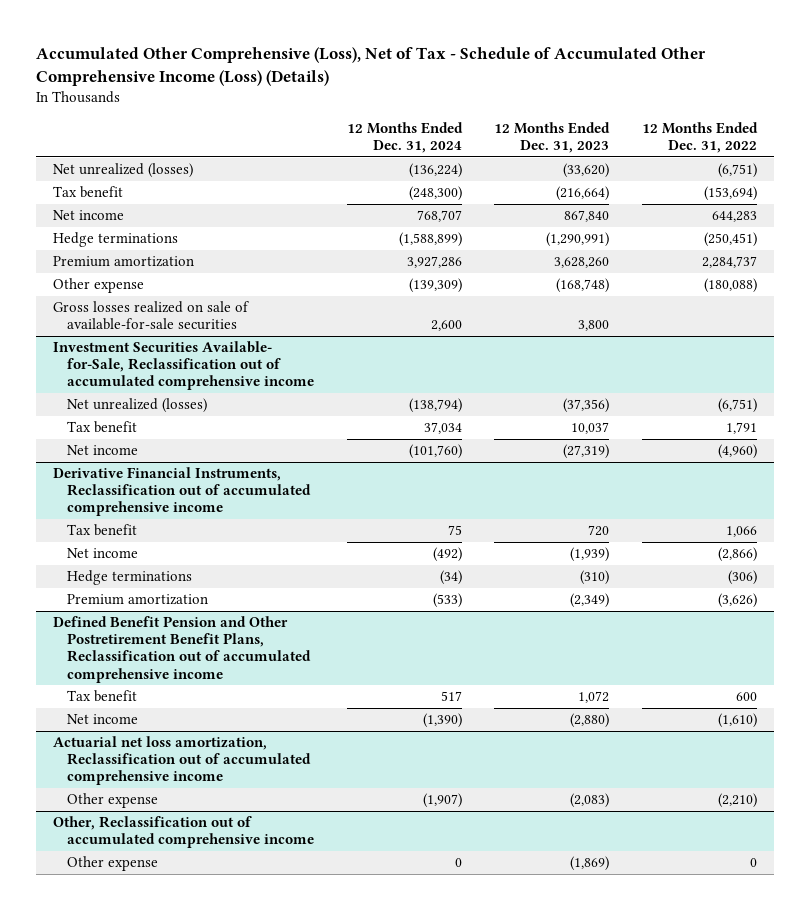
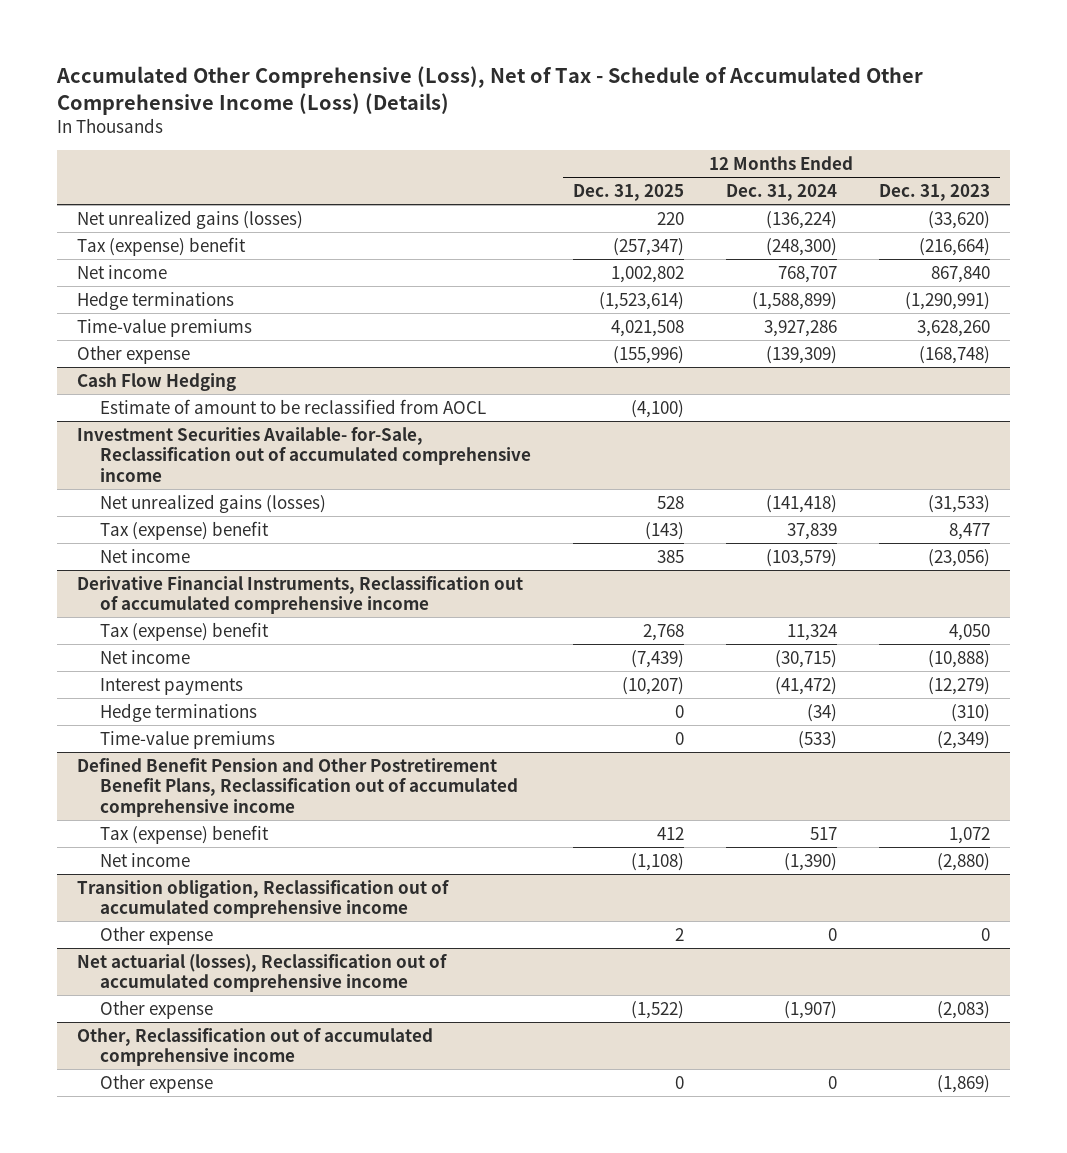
- | 12 Months Ended Dec. 31, 2024 | 12 Months Ended Dec. 31, 2023 | 12 Months Ended Dec. 31, 2022
+ | 12 Months Ended Dec. 31, 2025 | 12 Months Ended Dec. 31, 2024 | 12 Months Ended Dec. 31, 2023
- Net unrealized (losses) | (136,224) | (33,620) | (6,751)
- Tax benefit | (248,300) | (216,664) | (153,694)
+ Net unrealized gains (losses) | 220 | (136,224) | (33,620)
+ Tax (expense) benefit | (257,347) | (248,300) | (216,664)
- Premium amortization | 3,927,286 | 3,628,260 | 2,284,737
+ Time-value premiums | 4,021,508 | 3,927,286 | 3,628,260
- Gross losses realized on sale of available-for-sale securities | 2,600 | 3,800 |
+ Cash Flow Hedging
+ Estimate of amount to be reclassified from AOCL | (4,100) | |
@ Investment Securities Available- for-Sale, Reclassification out of accumulated comprehensive income
- Net unrealized (losses) | (138,794) | (37,356) | (6,751)
- Tax benefit | 37,034 | 10,037 | 1,791
- Net income | (101,760) | (27,319) | (4,960)
+ Net unrealized gains (losses) | 528 | (141,418) | (31,533)
+ Tax (expense) benefit | (143) | 37,839 | 8,477
+ Net income | 385 | (103,579) | (23,056)
@ Derivative Financial Instruments, Reclassification out of accumulated comprehensive income
- Tax benefit | 75 | 720 | 1,066
- Net income | (492) | (1,939) | (2,866)
+ Tax (expense) benefit | 2,768 | 11,324 | 4,050
+ Net income | (7,439) | (30,715) | (10,888)
+ Interest payments | (10,207) | (41,472) | (12,279)
- Premium amortization | (533) | (2,349) | (3,626)
+ Time-value premiums | 0 | (533) | (2,349)
@ Defined Benefit Pension and Other Postretirement Benefit Plans, Reclassification out of accumulated comprehensive income
- Tax benefit | 517 | 1,072 | 600
+ Tax (expense) benefit | 412 | 517 | 1,072
- Actuarial net loss amortization, Reclassification out of accumulated comprehensive income
+ Transition obligation, Reclassification out of accumulated comprehensive income
+ Other expense | 2 | 0 | 0
+ Net actuarial (losses), Reclassification out of accumulated comprehensive income

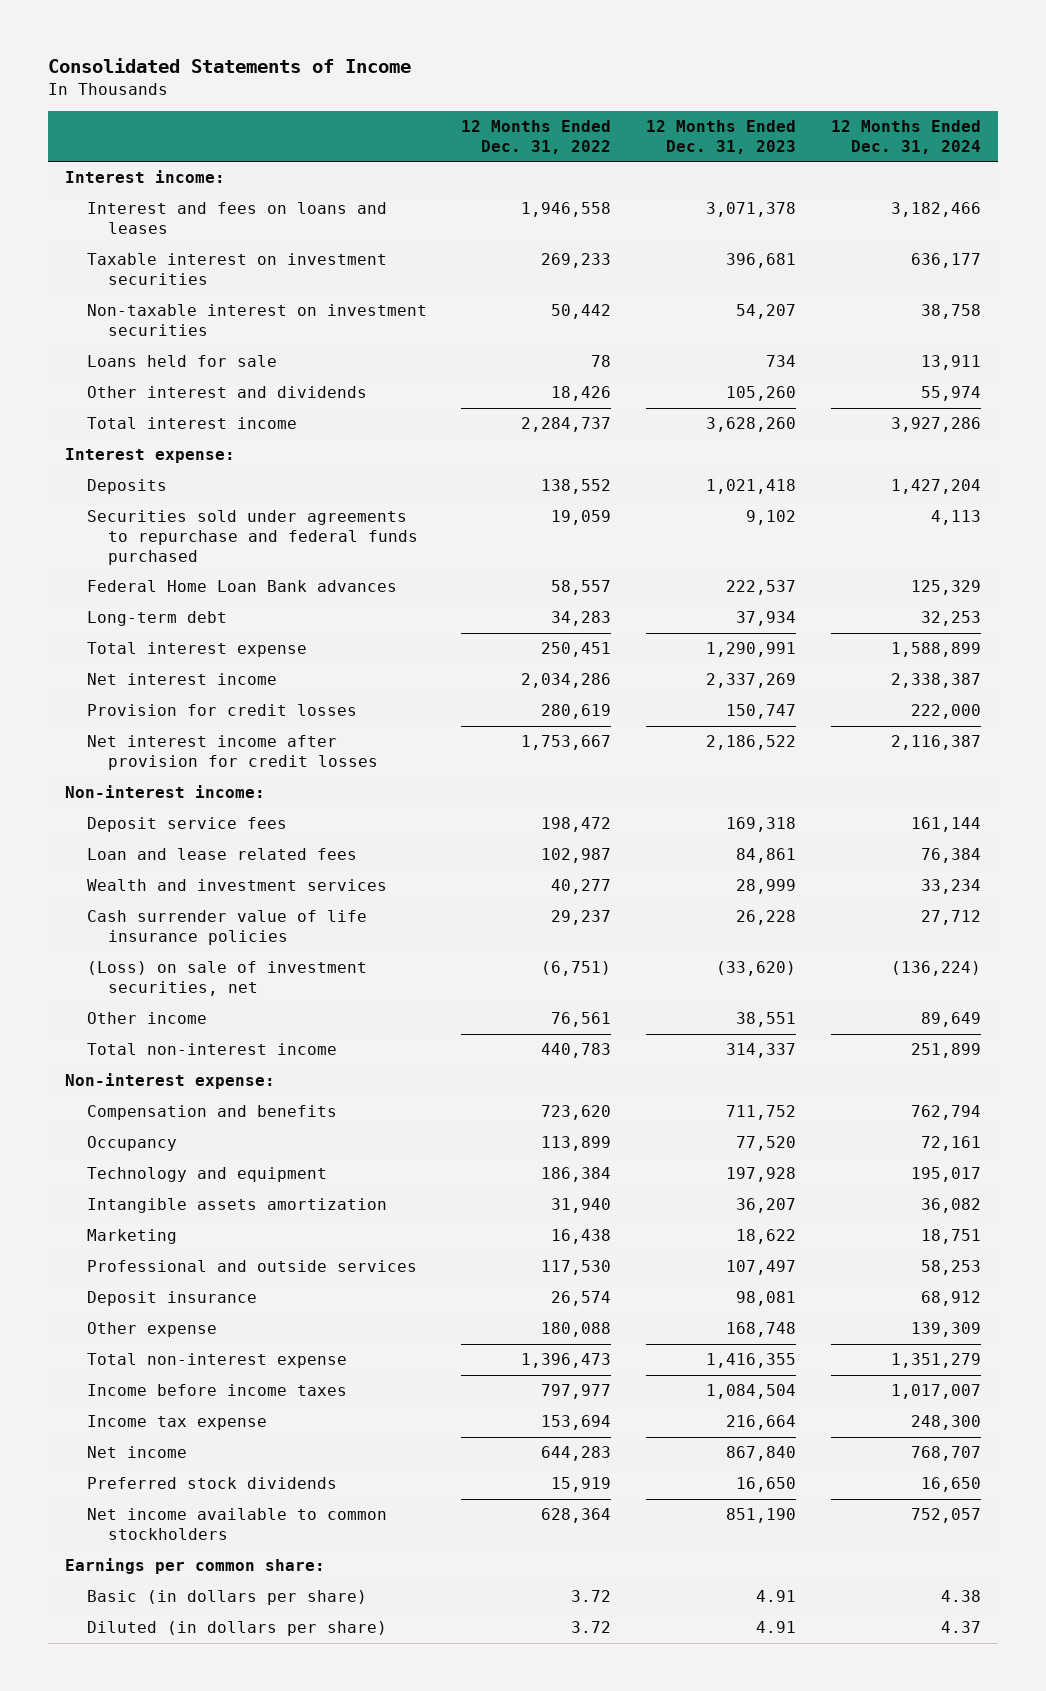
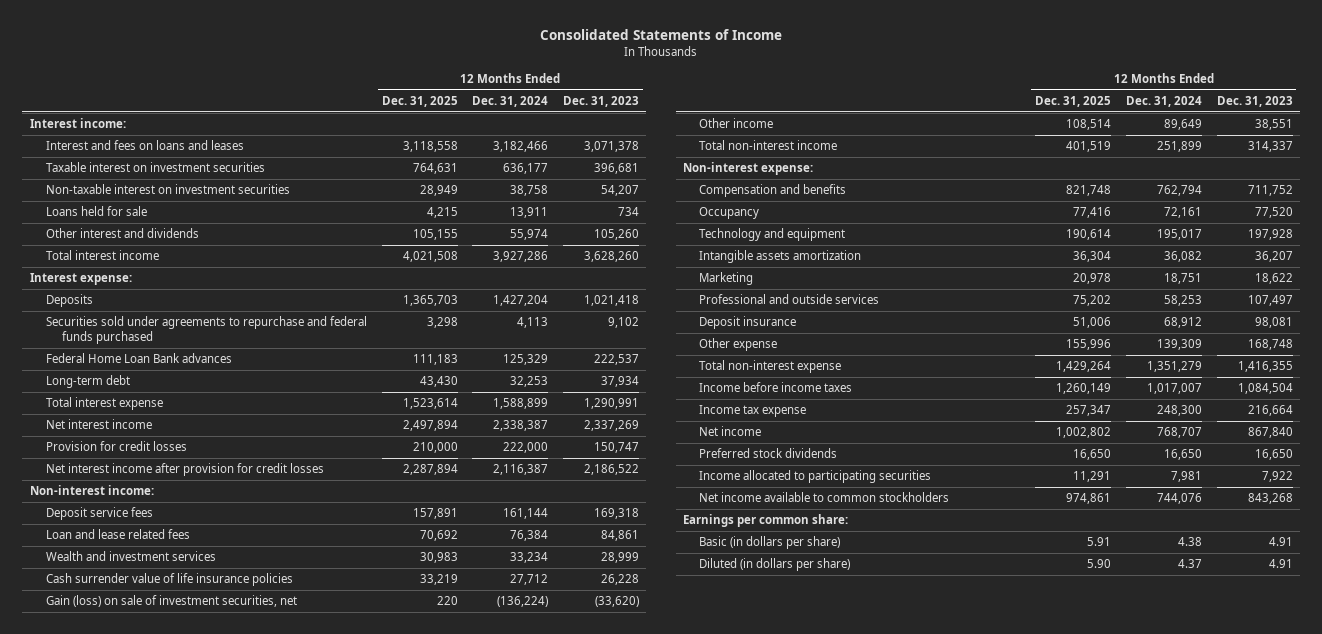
- | 12 Months Ended Dec. 31, 2022 | 12 Months Ended Dec. 31, 2023 | 12 Months Ended Dec. 31, 2024
+ | 12 Months Ended Dec. 31, 2025 | 12 Months Ended Dec. 31, 2024 | 12 Months Ended Dec. 31, 2023
- (Loss) on sale of investment securities, net | (6,751) | (33,620) | (136,224)
+ Gain (loss) on sale of investment securities, net | 220 | (136,224) | (33,620)
- Net income available to common stockholders | 628,364 | 851,190 | 752,057
+ Income allocated to participating securities | 11,291 | 7,981 | 7,922
+ Net income available to common stockholders | 974,861 | 744,076 | 843,268

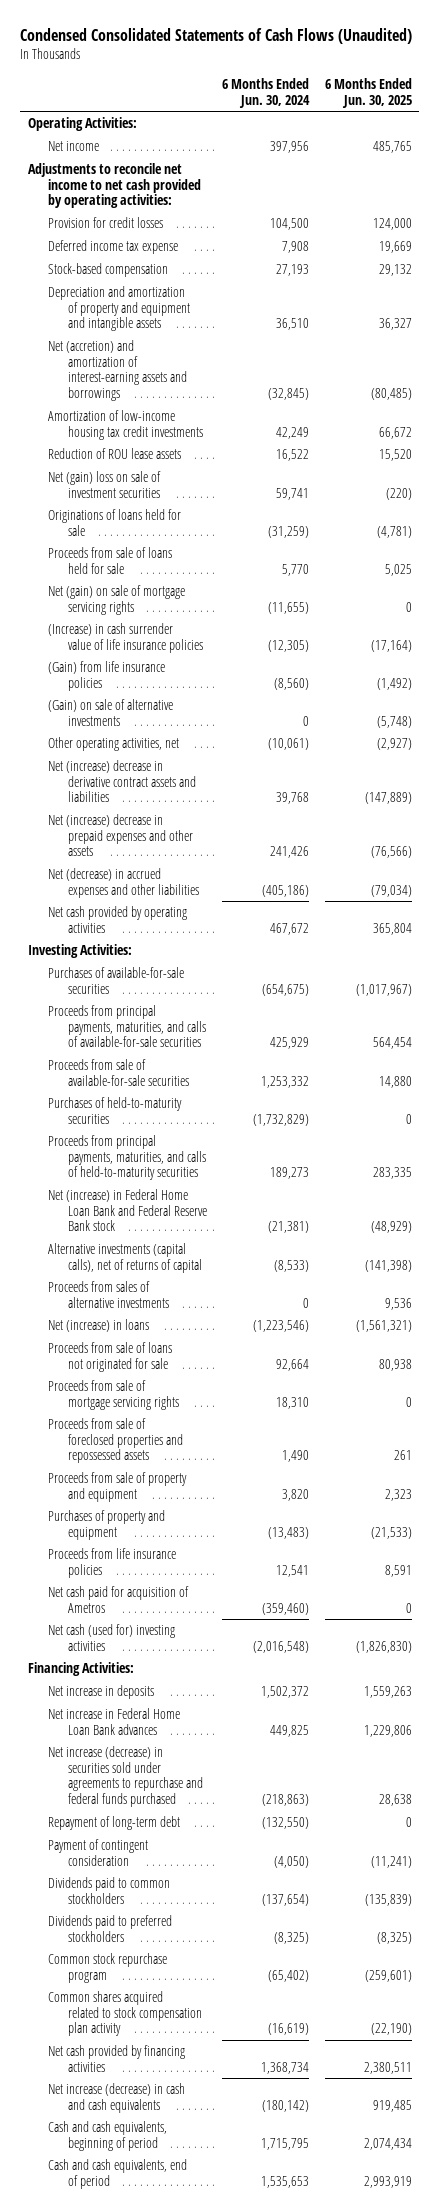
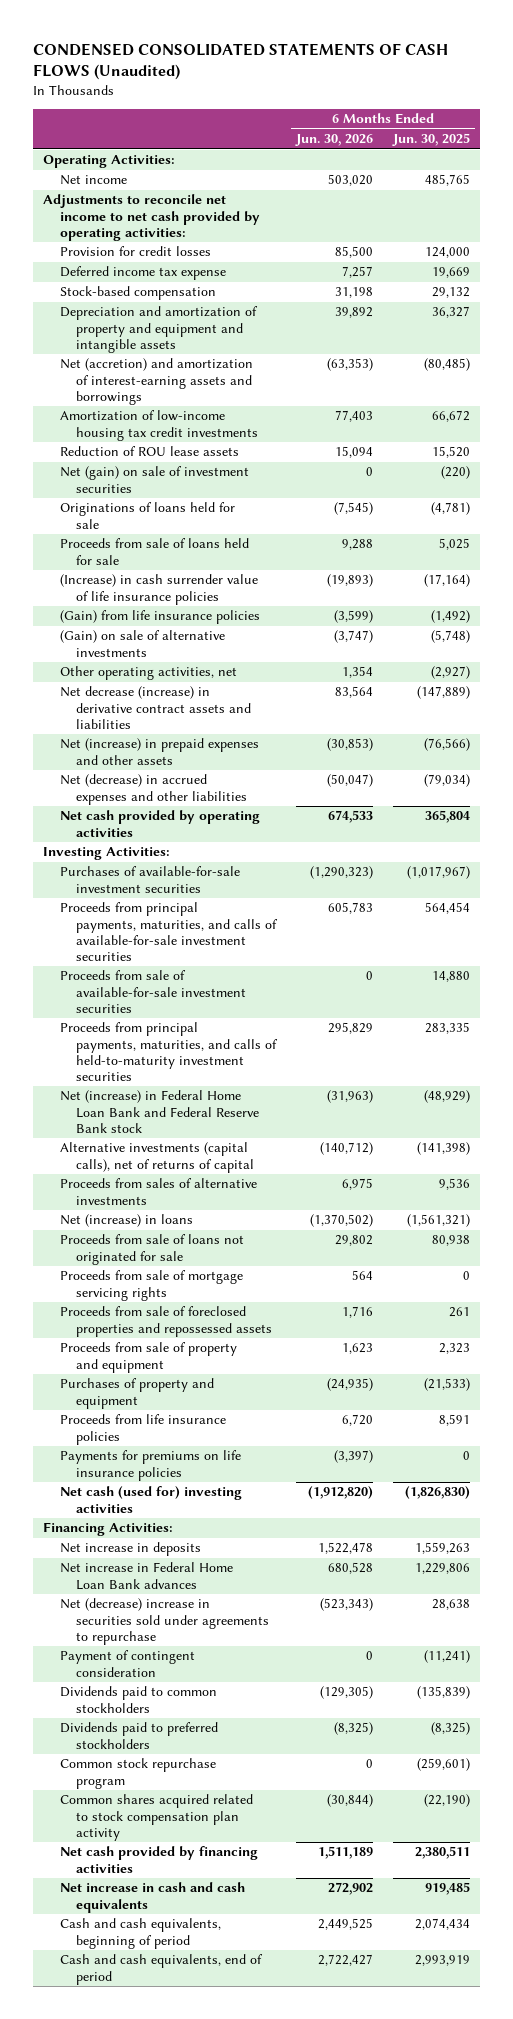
- Condensed Consolidated Statements of Cash Flows (Unaudited)
+ CONDENSED CONSOLIDATED STATEMENTS OF CASH FLOWS (Unaudited)
- | 6 Months Ended Jun. 30, 2024 | 6 Months Ended Jun. 30, 2025
+ | 6 Months Ended Jun. 30, 2026 | 6 Months Ended Jun. 30, 2025
- Net (gain) loss on sale of investment securities | 59,741 | (220)
+ Net (gain) on sale of investment securities | 0 | (220)
- Net (gain) on sale of mortgage servicing rights | (11,655) | 0
- Net (increase) decrease in derivative contract assets and liabilities | 39,768 | (147,889)
- Net (increase) decrease in prepaid expenses and other assets | 241,426 | (76,566)
+ Net decrease (increase) in derivative contract assets and liabilities | 83,564 | (147,889)
+ Net (increase) in prepaid expenses and other assets | (30,853) | (76,566)
- Purchases of available-for-sale securities | (654,675) | (1,017,967)
- Proceeds from principal payments, maturities, and calls of available-for-sale securities | 425,929 | 564,454
- Proceeds from sale of available-for-sale securities | 1,253,332 | 14,880
- Purchases of held-to-maturity securities | (1,732,829) | 0
- Proceeds from principal payments, maturities, and calls of held-to-maturity securities | 189,273 | 283,335
+ Purchases of available-for-sale investment securities | (1,290,323) | (1,017,967)
+ Proceeds from principal payments, maturities, and calls of available-for-sale investment securities | 605,783 | 564,454
+ Proceeds from sale of available-for-sale investment securities | 0 | 14,880
+ Proceeds from principal payments, maturities, and calls of held-to-maturity investment securities | 295,829 | 283,335
- Net cash paid for acquisition of Ametros | (359,460) | 0
+ Payments for premiums on life insurance policies | (3,397) | 0
- Net increase (decrease) in securities sold under agreements to repurchase and federal funds purchased | (218,863) | 28,638
- Repayment of long-term debt | (132,550) | 0
+ Net (decrease) increase in securities sold under agreements to repurchase | (523,343) | 28,638
- Net increase (decrease) in cash and cash equivalents | (180,142) | 919,485
+ Net increase in cash and cash equivalents | 272,902 | 919,485

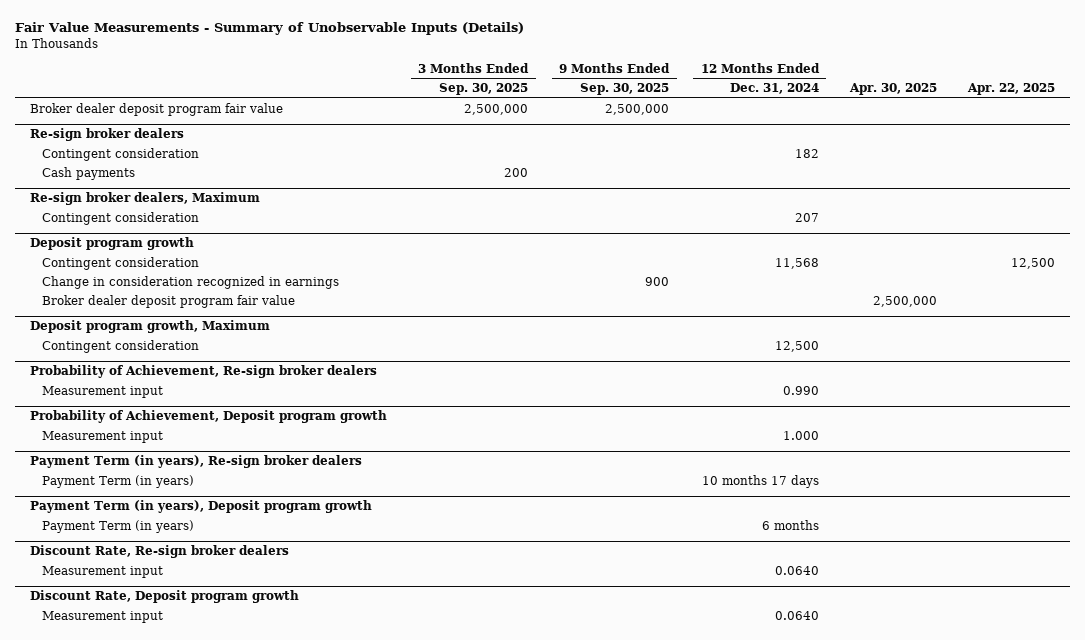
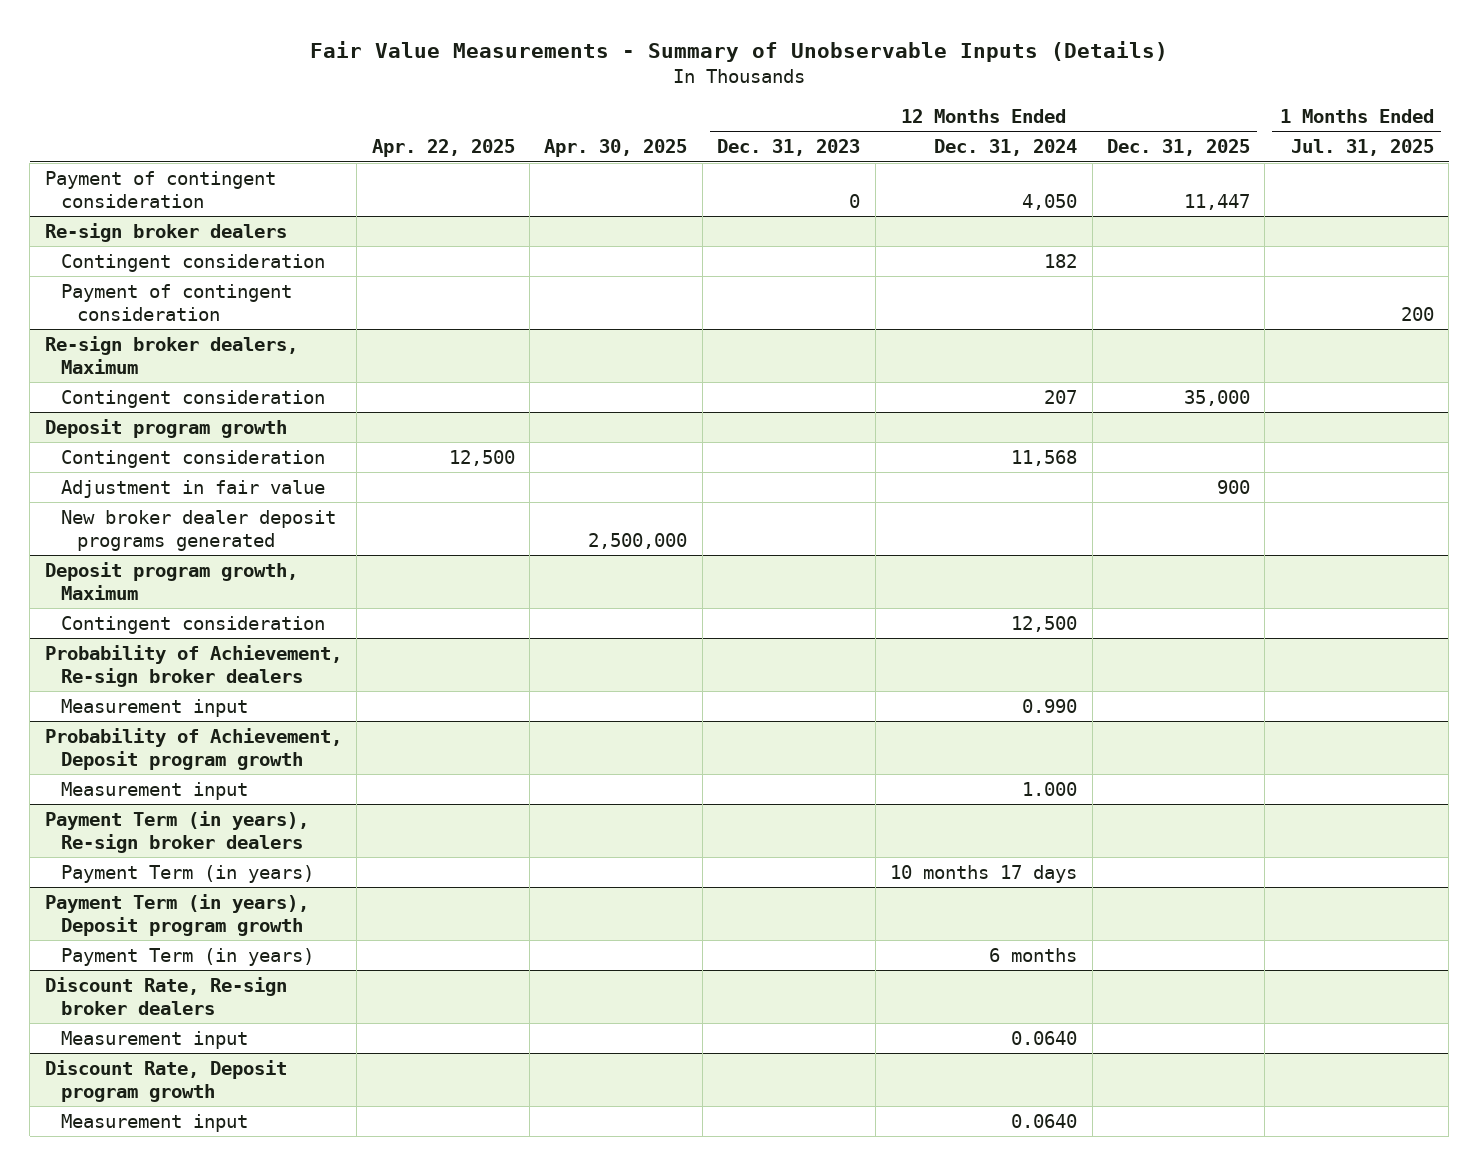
- | 3 Months Ended Sep. 30, 2025 | 9 Months Ended Sep. 30, 2025 | 12 Months Ended Dec. 31, 2024 | Apr. 30, 2025 | Apr. 22, 2025
+ | Apr. 22, 2025 | Apr. 30, 2025 | 12 Months Ended Dec. 31, 2023 | 12 Months Ended Dec. 31, 2024 | 12 Months Ended Dec. 31, 2025 | 1 Months Ended Jul. 31, 2025
- Broker dealer deposit program fair value | 2,500,000 | 2,500,000 | | |
+ Payment of contingent consideration | | | 0 | 4,050 | 11,447 |
@ Re-sign broker dealers
- Cash payments | 200 | | | |
+ Payment of contingent consideration | | | | | | 200
@ Deposit program growth
- Change in consideration recognized in earnings | | 900 | | |
- Broker dealer deposit program fair value | | | | 2,500,000 |
+ Adjustment in fair value | | | | | 900 |
+ New broker dealer deposit programs generated | | 2,500,000 | | | |

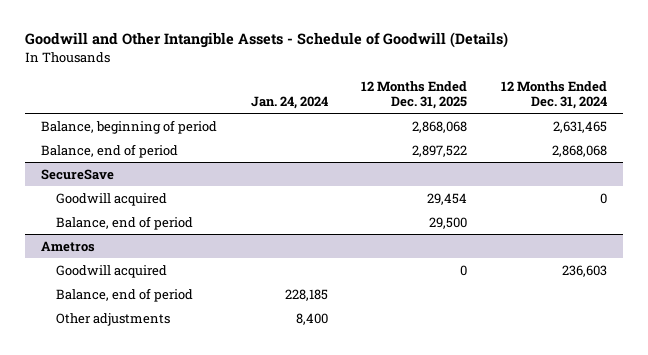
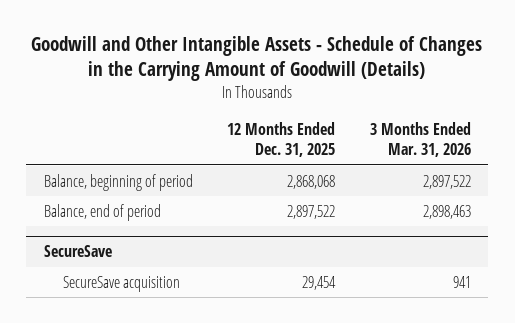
- Goodwill and Other Intangible Assets - Schedule of Goodwill (Details)
+ Goodwill and Other Intangible Assets - Schedule of Changes in the Carrying Amount of Goodwill (Details)
- | Jan. 24, 2024 | 12 Months Ended Dec. 31, 2025 | 12 Months Ended Dec. 31, 2024
+ | 12 Months Ended Dec. 31, 2025 | 3 Months Ended Mar. 31, 2026
@ SecureSave
- Goodwill acquired | | 29,454 | 0
- Balance, end of period | | 29,500 |
- Ametros
- Goodwill acquired | | 0 | 236,603
- Balance, end of period | 228,185 | |
- Other adjustments | 8,400 | |
@ SecureSave
+ SecureSave acquisition | 29,454 | 941

